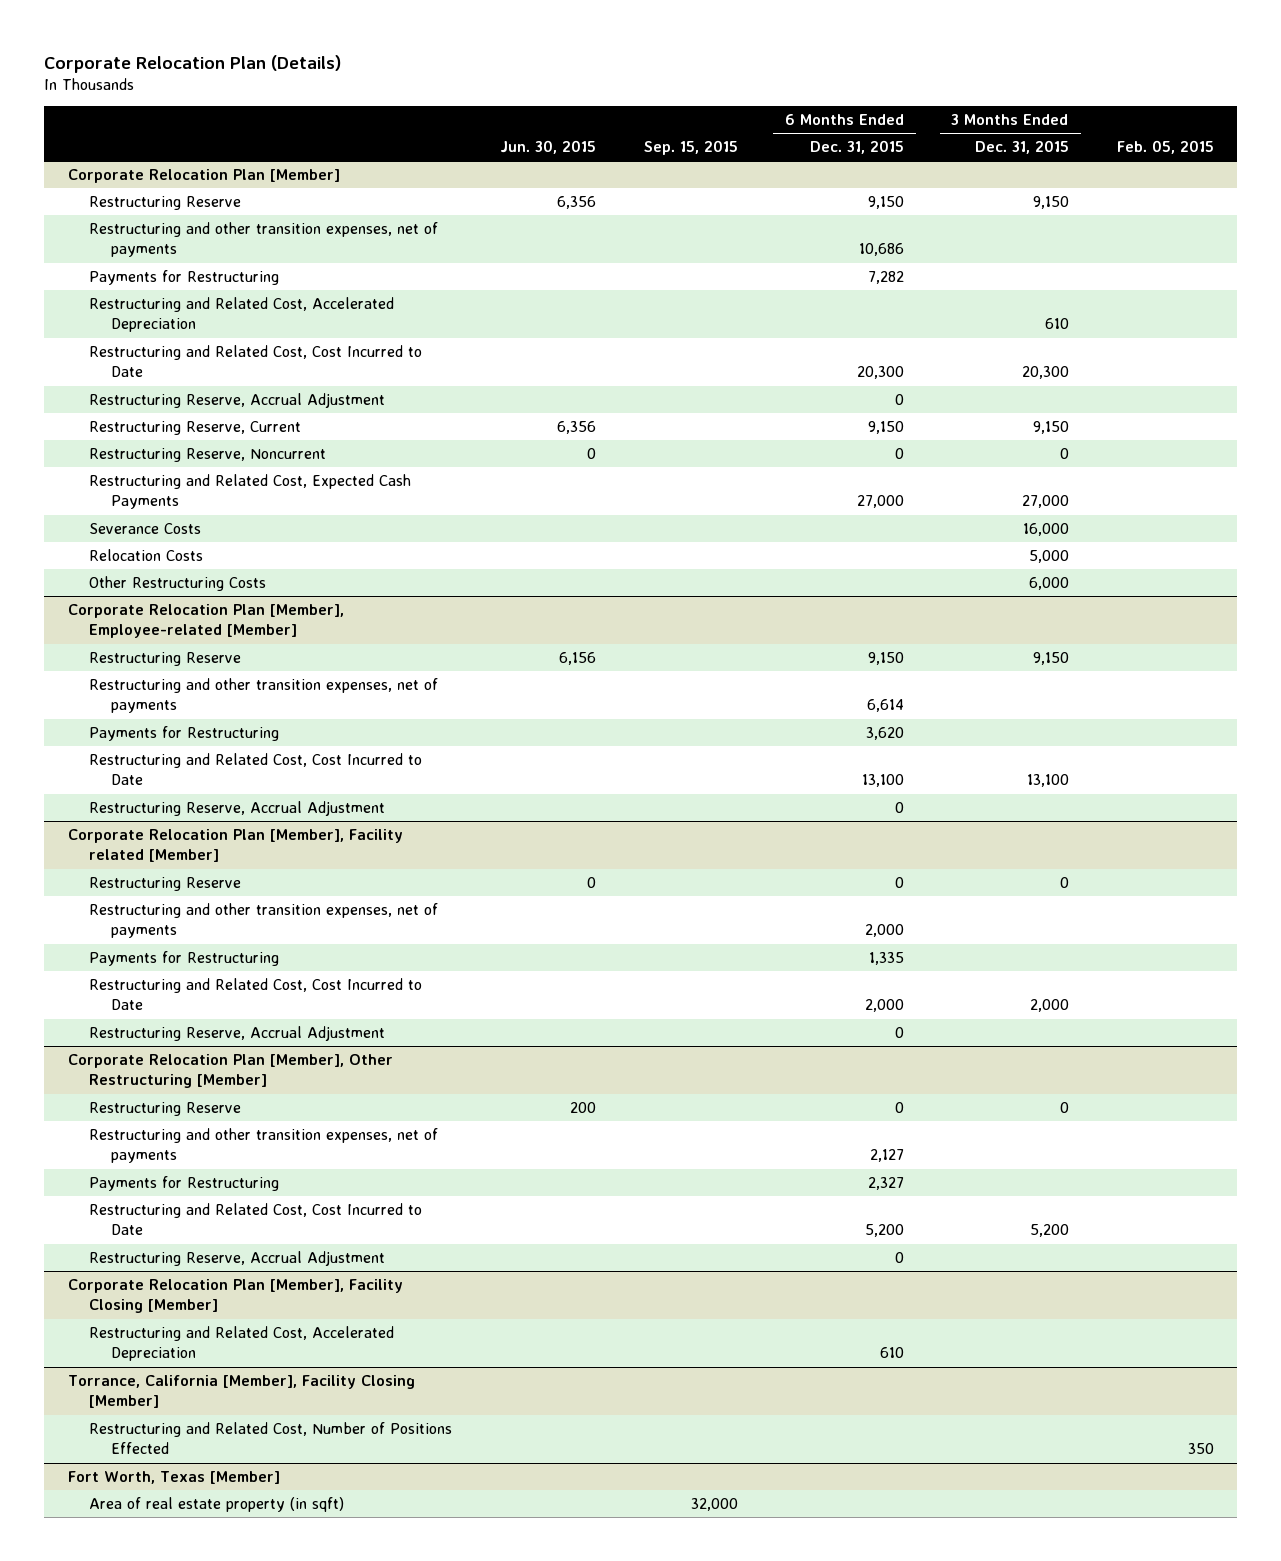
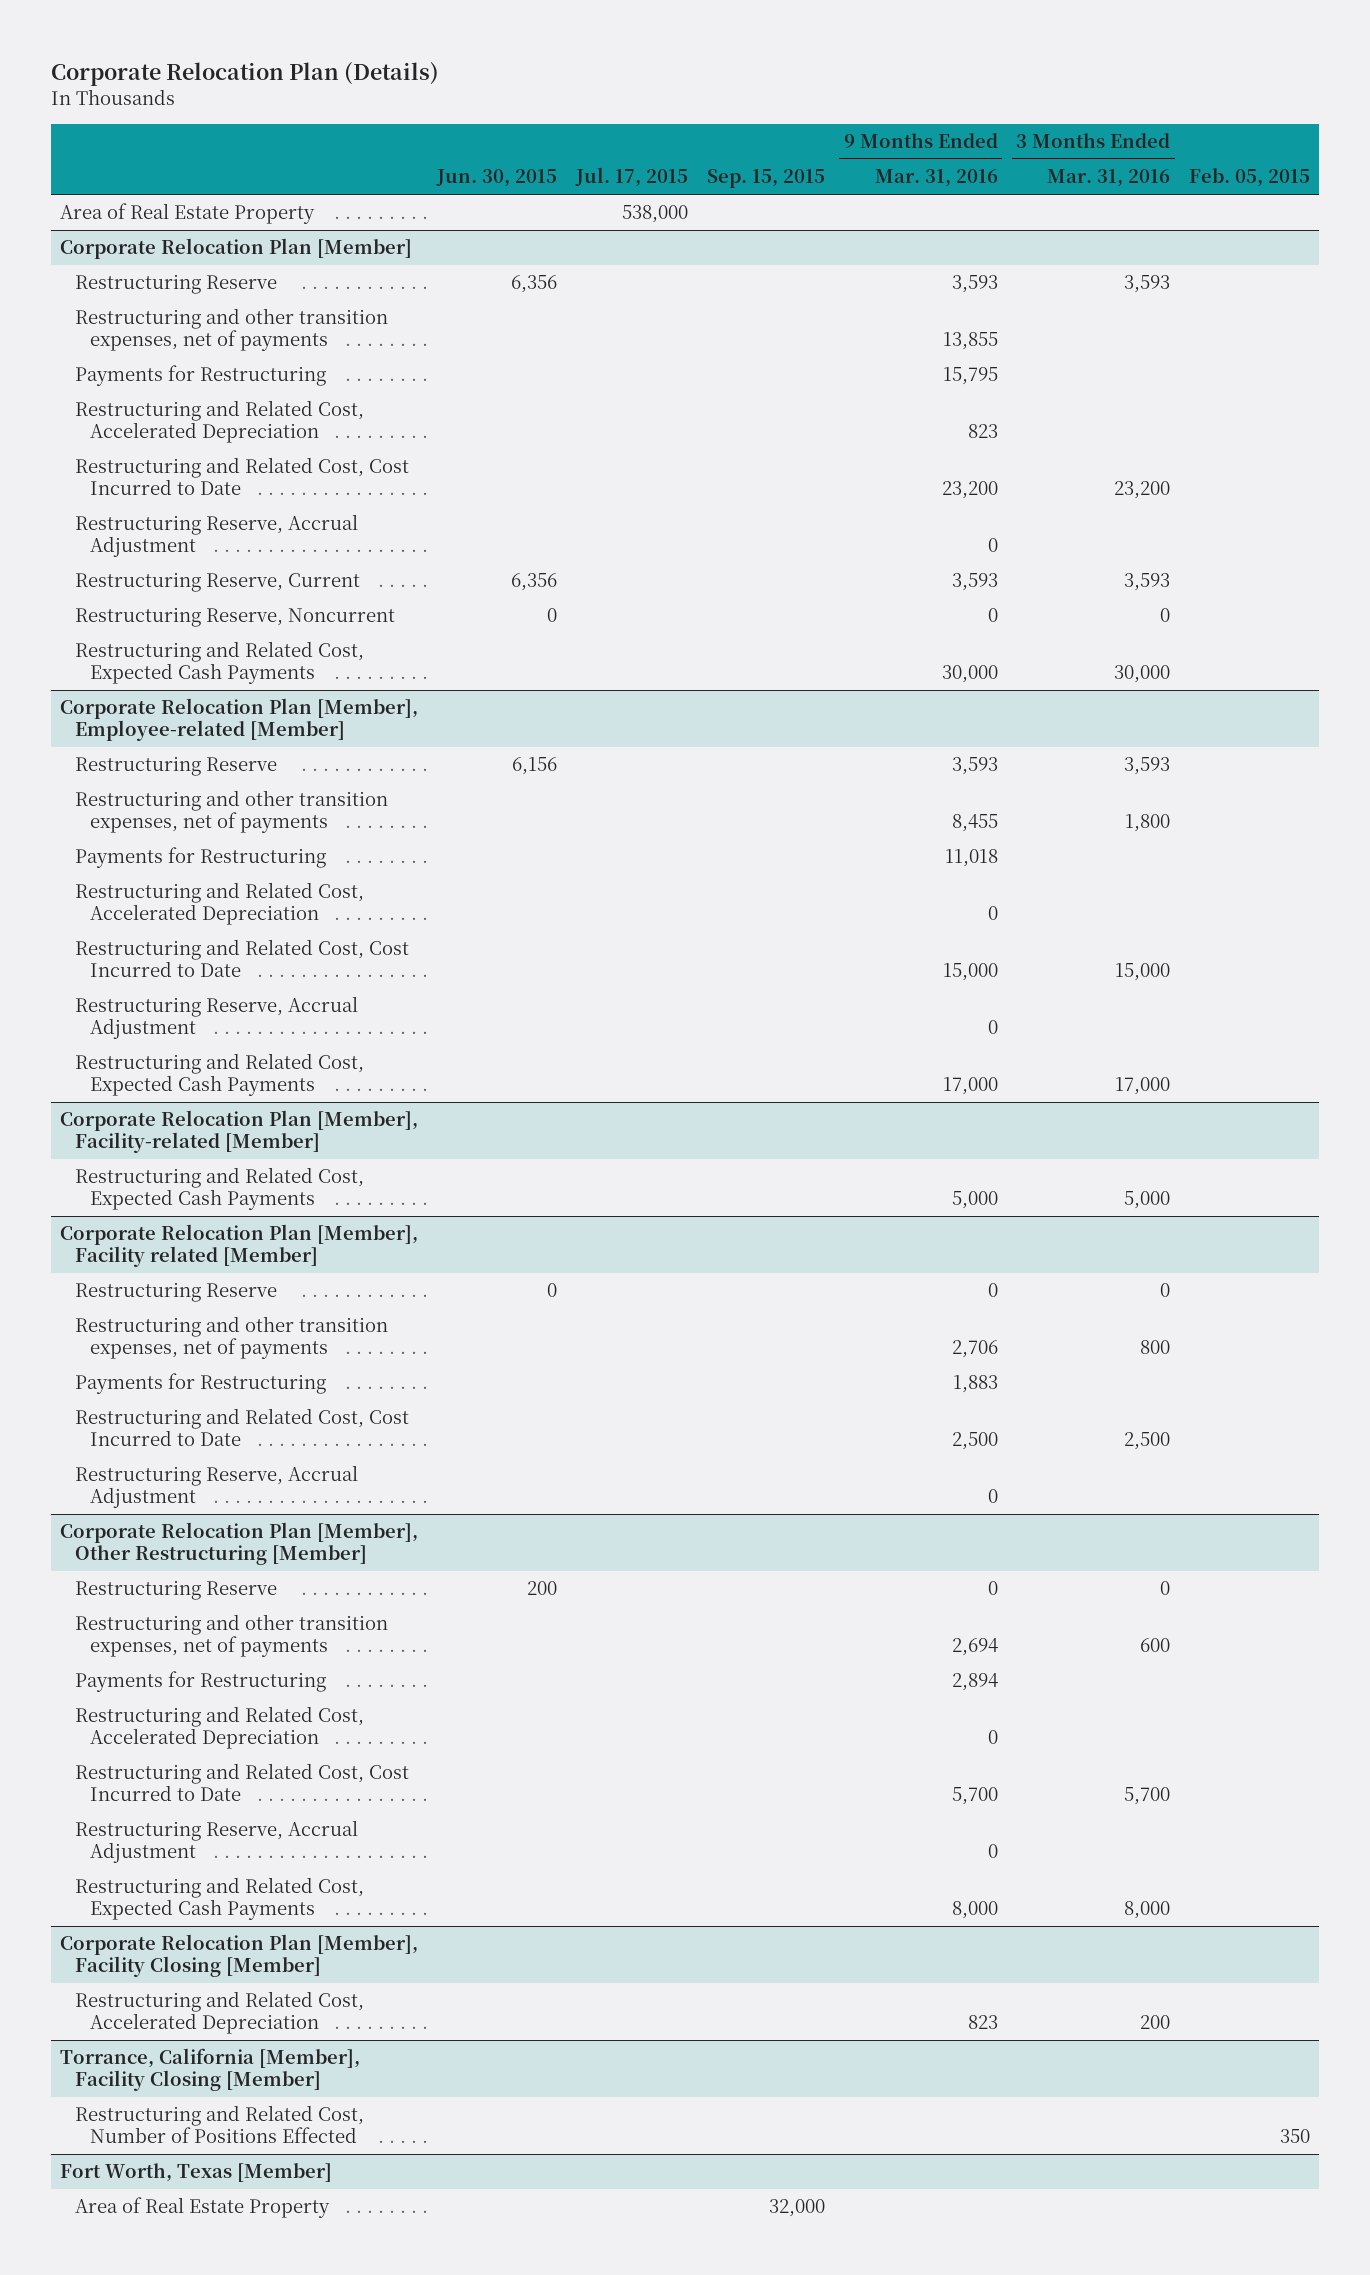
- | Jun. 30, 2015 | Sep. 15, 2015 | 6 Months Ended Dec. 31, 2015 | 3 Months Ended Dec. 31, 2015 | Feb. 05, 2015
+ | Jun. 30, 2015 | Jul. 17, 2015 | Sep. 15, 2015 | 9 Months Ended Mar. 31, 2016 | 3 Months Ended Mar. 31, 2016 | Feb. 05, 2015
+ Area of Real Estate Property | | 538,000 | | | |
@ Corporate Relocation Plan [Member]
- Severance Costs | | | | 16,000 |
- Relocation Costs | | | | 5,000 |
- Other Restructuring Costs | | | | 6,000 |
@ Corporate Relocation Plan [Member], Employee-related [Member]
+ Restructuring and Related Cost, Accelerated Depreciation | | | | 0 | |
+ Restructuring and Related Cost, Expected Cash Payments | | | | 17,000 | 17,000 |
+ Corporate Relocation Plan [Member], Facility-related [Member]
+ Restructuring and Related Cost, Expected Cash Payments | | | | 5,000 | 5,000 |
@ Corporate Relocation Plan [Member], Other Restructuring [Member]
+ Restructuring and Related Cost, Accelerated Depreciation | | | | 0 | |
+ Restructuring and Related Cost, Expected Cash Payments | | | | 8,000 | 8,000 |
@ Fort Worth, Texas [Member]
- Area of real estate property (in sqft) | | 32,000 | | |
+ Area of Real Estate Property | | | 32,000 | | |

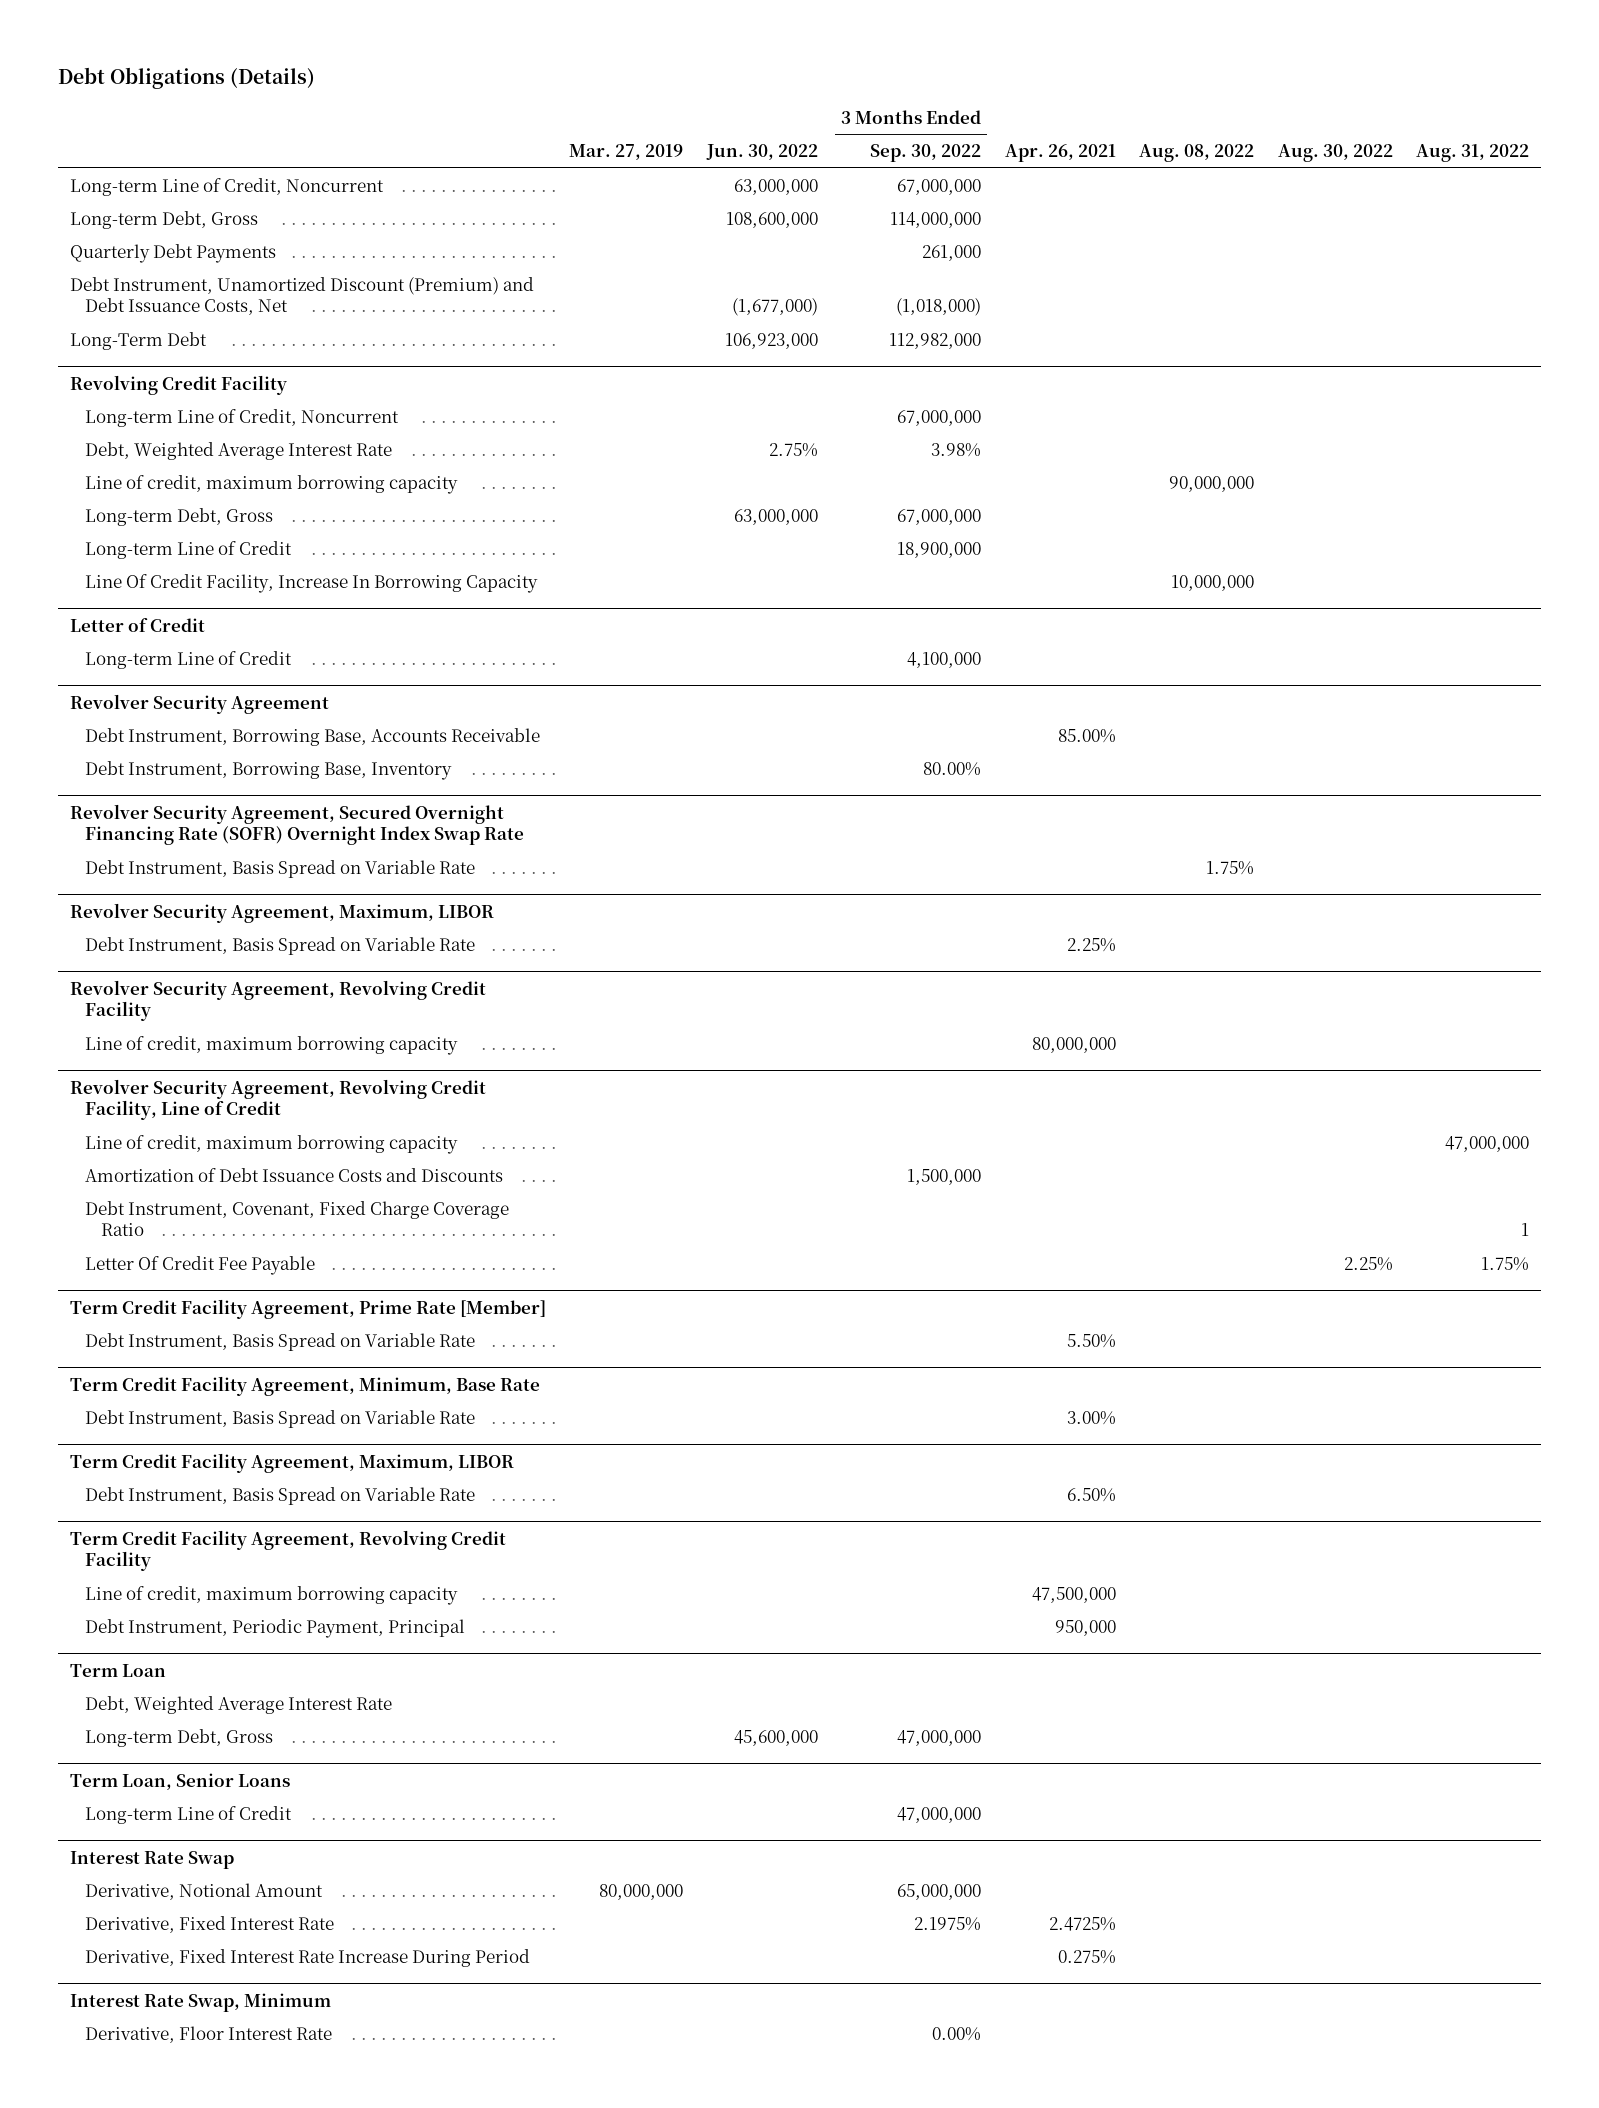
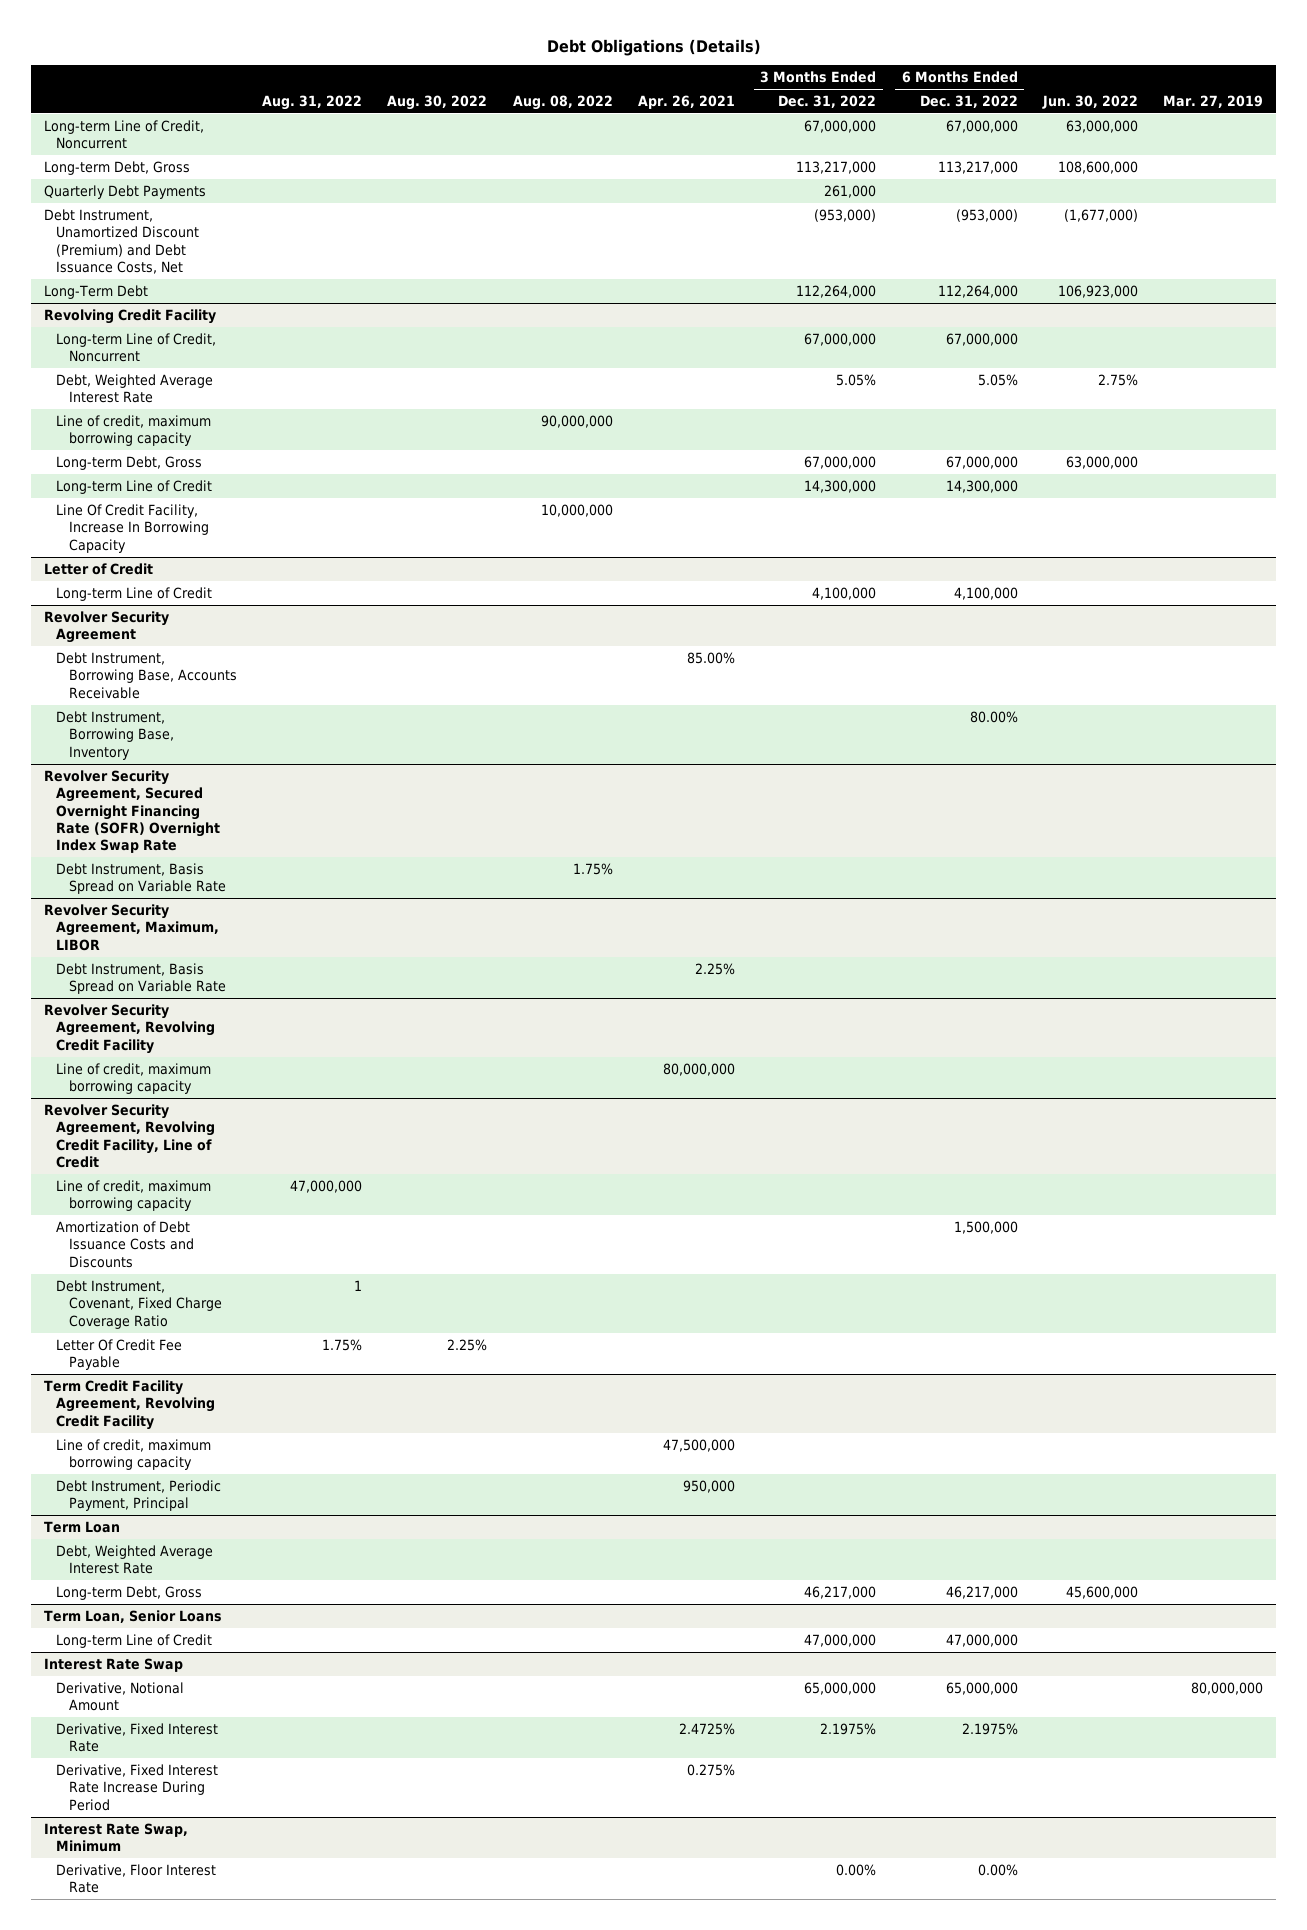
- | Mar. 27, 2019 | Jun. 30, 2022 | 3 Months Ended Sep. 30, 2022 | Apr. 26, 2021 | Aug. 08, 2022 | Aug. 30, 2022 | Aug. 31, 2022
+ | Aug. 31, 2022 | Aug. 30, 2022 | Aug. 08, 2022 | Apr. 26, 2021 | 3 Months Ended Dec. 31, 2022 | 6 Months Ended Dec. 31, 2022 | Jun. 30, 2022 | Mar. 27, 2019
- Term Credit Facility Agreement, Prime Rate [Member]
- Debt Instrument, Basis Spread on Variable Rate | | | | 5.50% | | |
- Term Credit Facility Agreement, Minimum, Base Rate
- Debt Instrument, Basis Spread on Variable Rate | | | | 3.00% | | |
- Term Credit Facility Agreement, Maximum, LIBOR
- Debt Instrument, Basis Spread on Variable Rate | | | | 6.50% | | |

